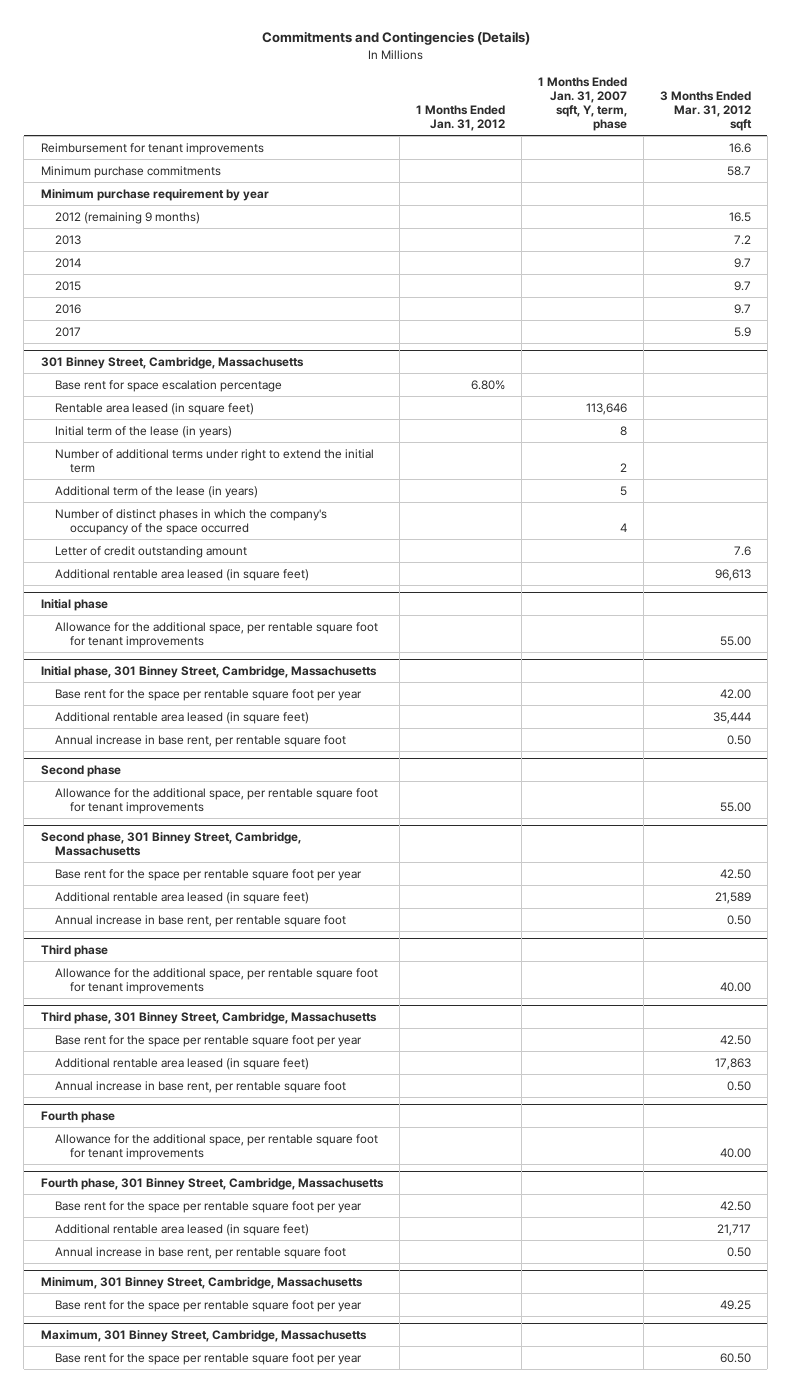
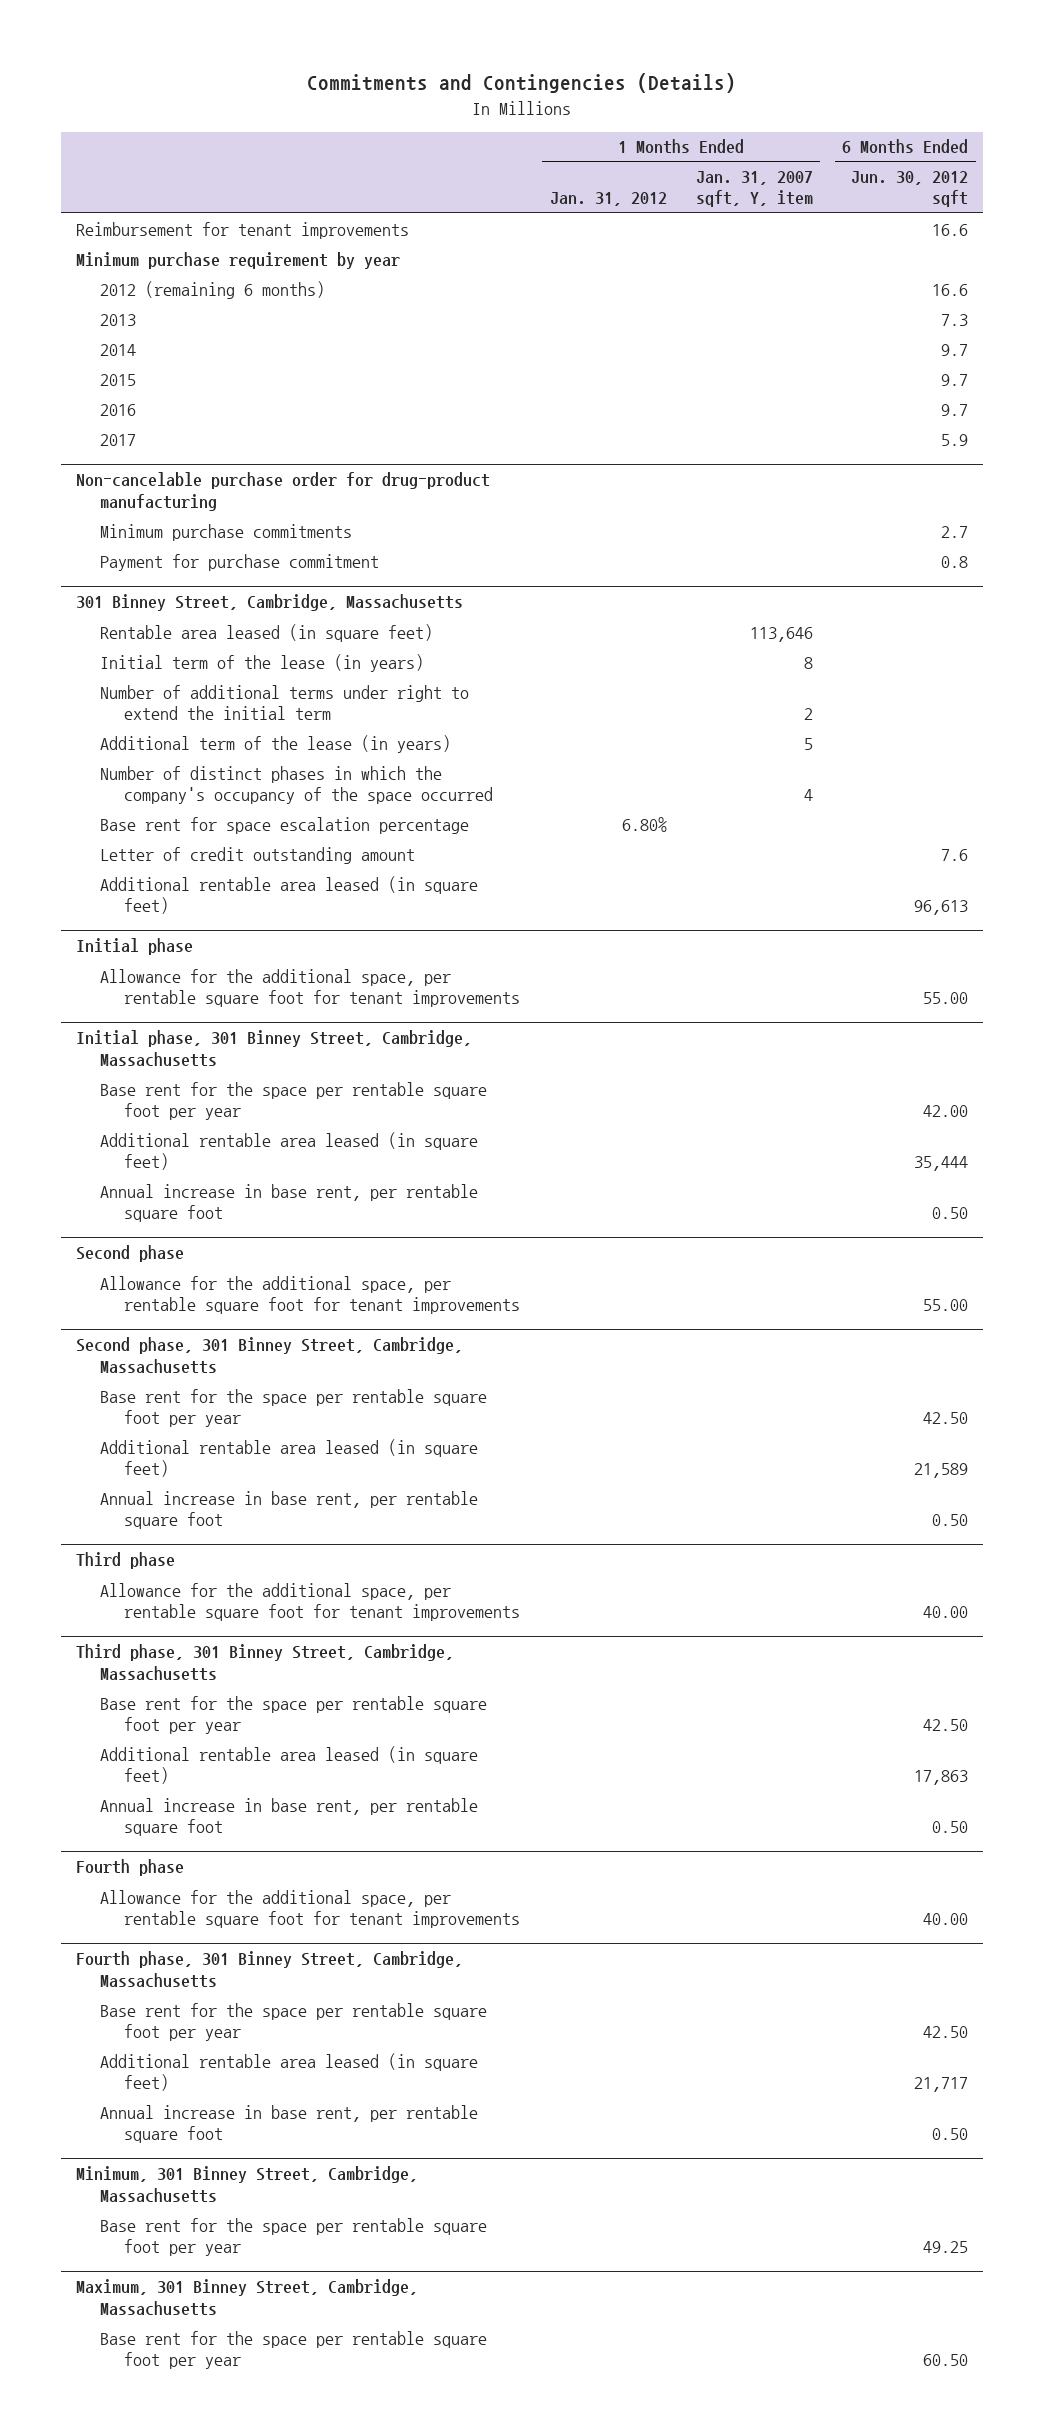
- | 1 Months Ended Jan. 31, 2012 | 1 Months Ended Jan. 31, 2007 sqft, Y, term, phase | 3 Months Ended Mar. 31, 2012 sqft
+ | 1 Months Ended Jan. 31, 2012 | 1 Months Ended Jan. 31, 2007 sqft, Y, item | 6 Months Ended Jun. 30, 2012 sqft
- Minimum purchase commitments | | | 58.7
- 2012 (remaining 9 months) | | | 16.5
+ 2012 (remaining 6 months) | | | 16.6
+ Non-cancelable purchase order for drug-product manufacturing
+ Minimum purchase commitments | | | 2.7
+ Payment for purchase commitment | | | 0.8
@ 301 Binney Street, Cambridge, Massachusetts
moved down: Base rent for space escalation percentage | 6.80% | |

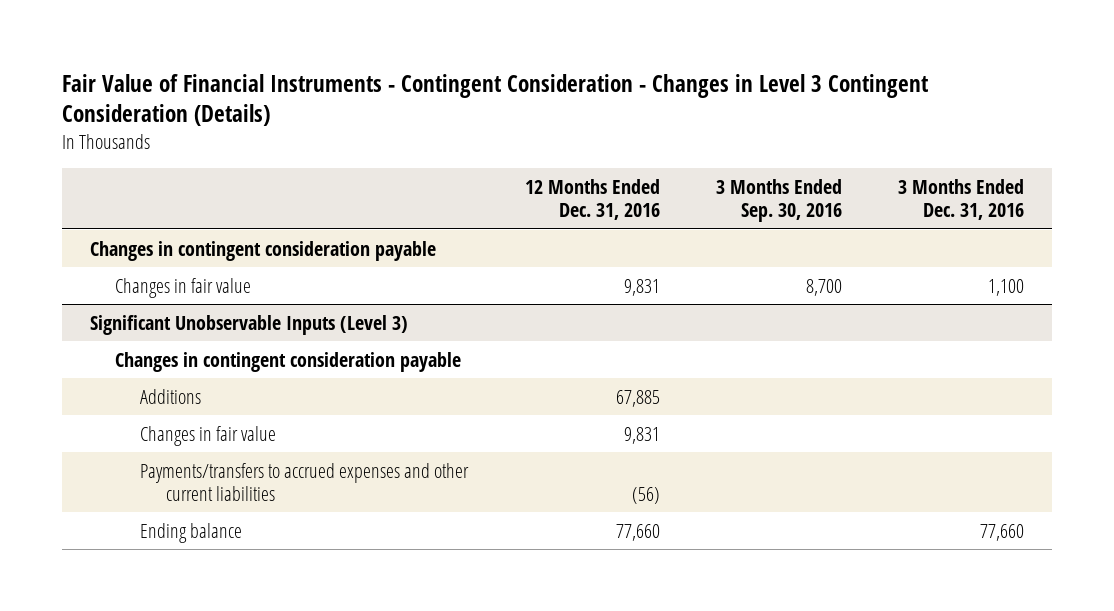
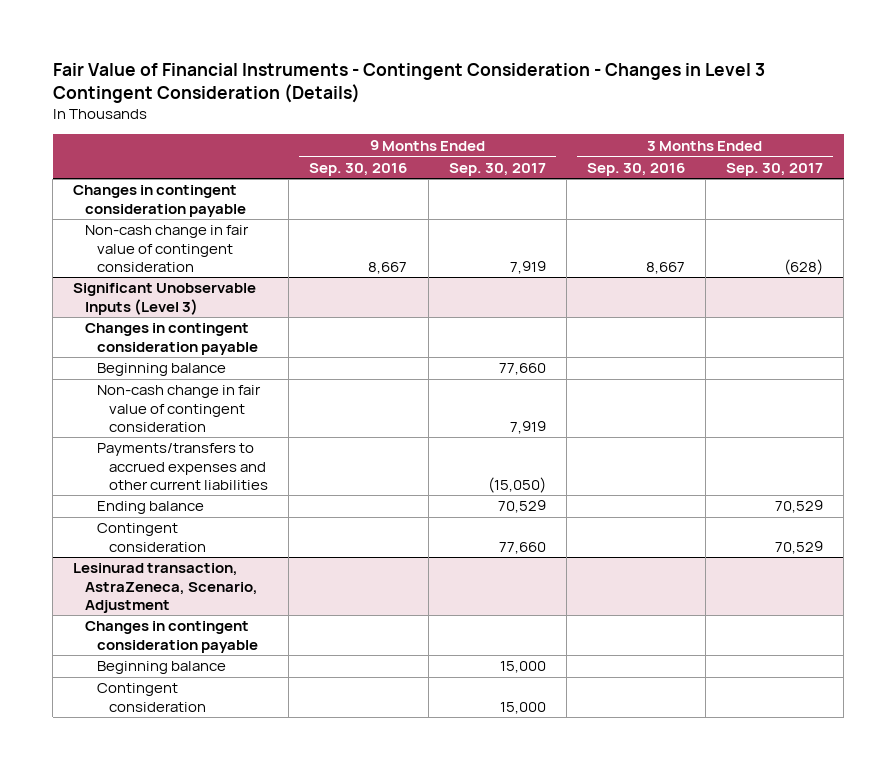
- | 12 Months Ended Dec. 31, 2016 | 3 Months Ended Sep. 30, 2016 | 3 Months Ended Dec. 31, 2016
+ | 9 Months Ended Sep. 30, 2016 | 9 Months Ended Sep. 30, 2017 | 3 Months Ended Sep. 30, 2016 | 3 Months Ended Sep. 30, 2017
- Changes in fair value | 9,831 | 8,700 | 1,100
+ Non-cash change in fair value of contingent consideration | 8,667 | 7,919 | 8,667 | (628)
@ Significant Unobservable Inputs (Level 3)
- Additions | 67,885 | |
- Changes in fair value | 9,831 | |
+ Beginning balance | | 77,660 | |
+ Non-cash change in fair value of contingent consideration | | 7,919 | |
+ Contingent consideration | | 77,660 | | 70,529
+ Lesinurad transaction, AstraZeneca, Scenario, Adjustment
+ Changes in contingent consideration payable
+ Beginning balance | | 15,000 | |
+ Contingent consideration | | 15,000 | |

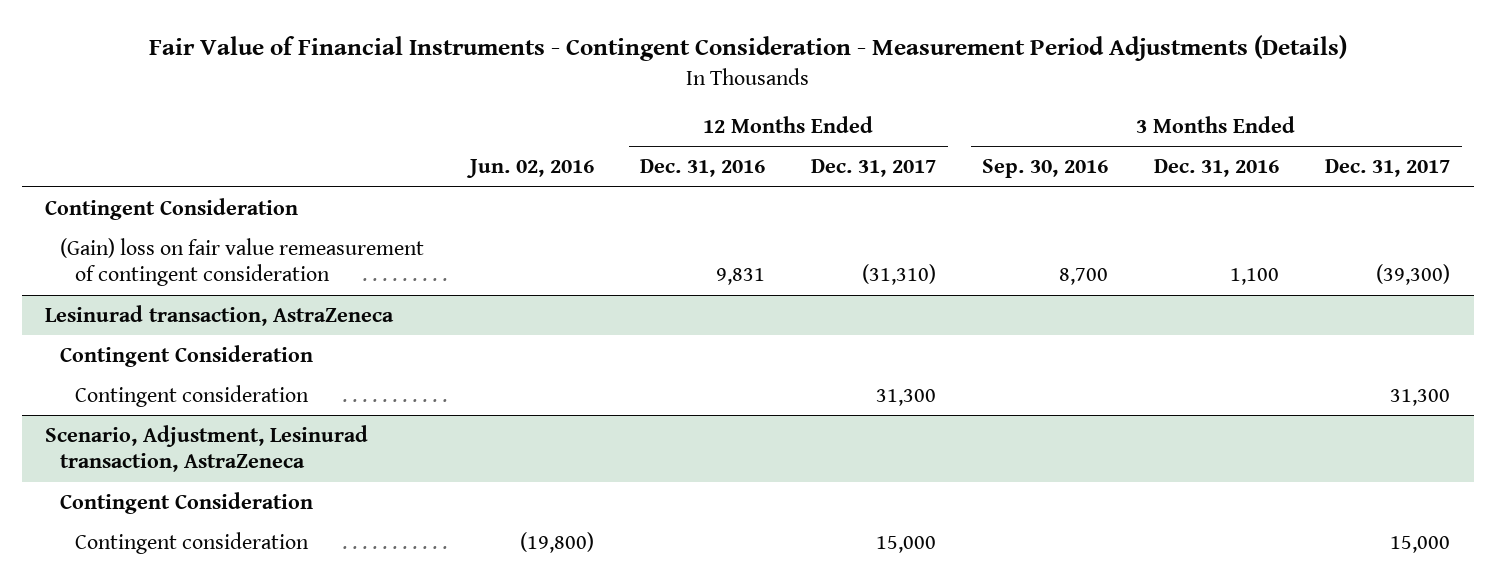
- Fair Value of Financial Instruments - Contingent Consideration - Changes in Level 3 Contingent Consideration (Details)
+ Fair Value of Financial Instruments - Contingent Consideration - Measurement Period Adjustments (Details)
- | 9 Months Ended Sep. 30, 2016 | 9 Months Ended Sep. 30, 2017 | 3 Months Ended Sep. 30, 2016 | 3 Months Ended Sep. 30, 2017
+ | Jun. 02, 2016 | 12 Months Ended Dec. 31, 2016 | 12 Months Ended Dec. 31, 2017 | 3 Months Ended Sep. 30, 2016 | 3 Months Ended Dec. 31, 2016 | 3 Months Ended Dec. 31, 2017
- Changes in contingent consideration payable
- Non-cash change in fair value of contingent consideration | 8,667 | 7,919 | 8,667 | (628)
- Significant Unobservable Inputs (Level 3)
- Changes in contingent consideration payable
- Beginning balance | | 77,660 | |
- Non-cash change in fair value of contingent consideration | | 7,919 | |
- Payments/transfers to accrued expenses and other current liabilities | | (15,050) | |
- Ending balance | | 70,529 | | 70,529
- Contingent consideration | | 77,660 | | 70,529
- Lesinurad transaction, AstraZeneca, Scenario, Adjustment
- Changes in contingent consideration payable
- Beginning balance | | 15,000 | |
+ Contingent Consideration
+ (Gain) loss on fair value remeasurement of contingent consideration | | 9,831 | (31,310) | 8,700 | 1,100 | (39,300)
+ Lesinurad transaction, AstraZeneca
+ Contingent Consideration
+ Contingent consideration | | | 31,300 | | | 31,300
+ Scenario, Adjustment, Lesinurad transaction, AstraZeneca
+ Contingent Consideration

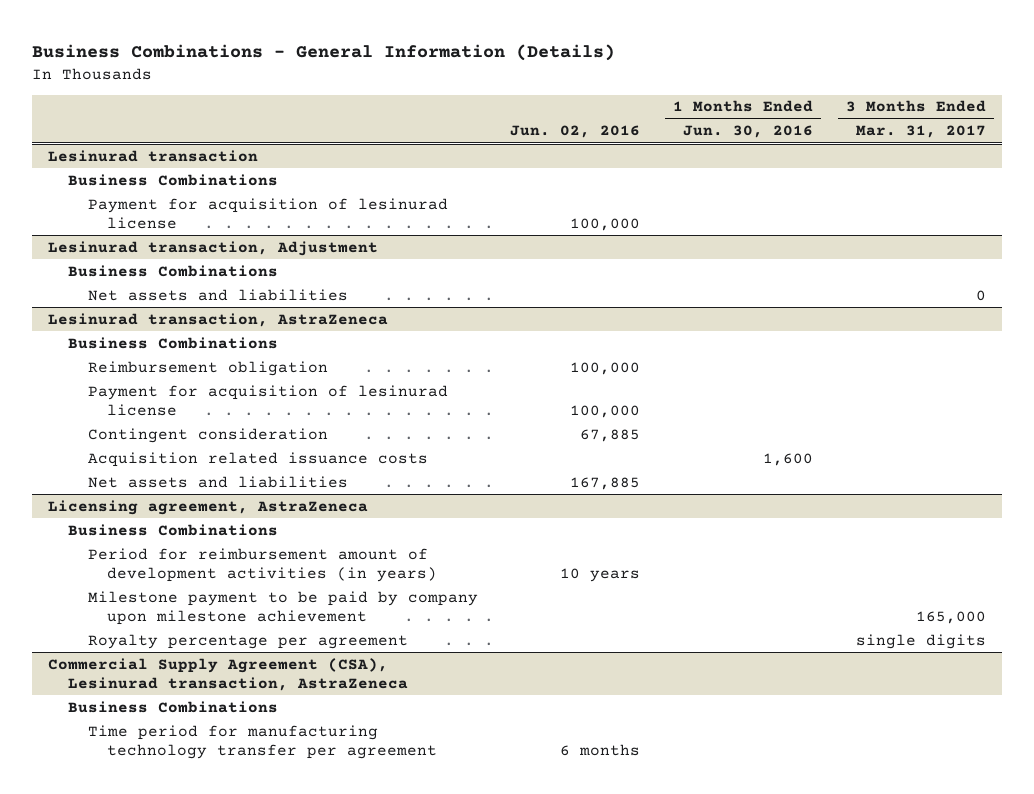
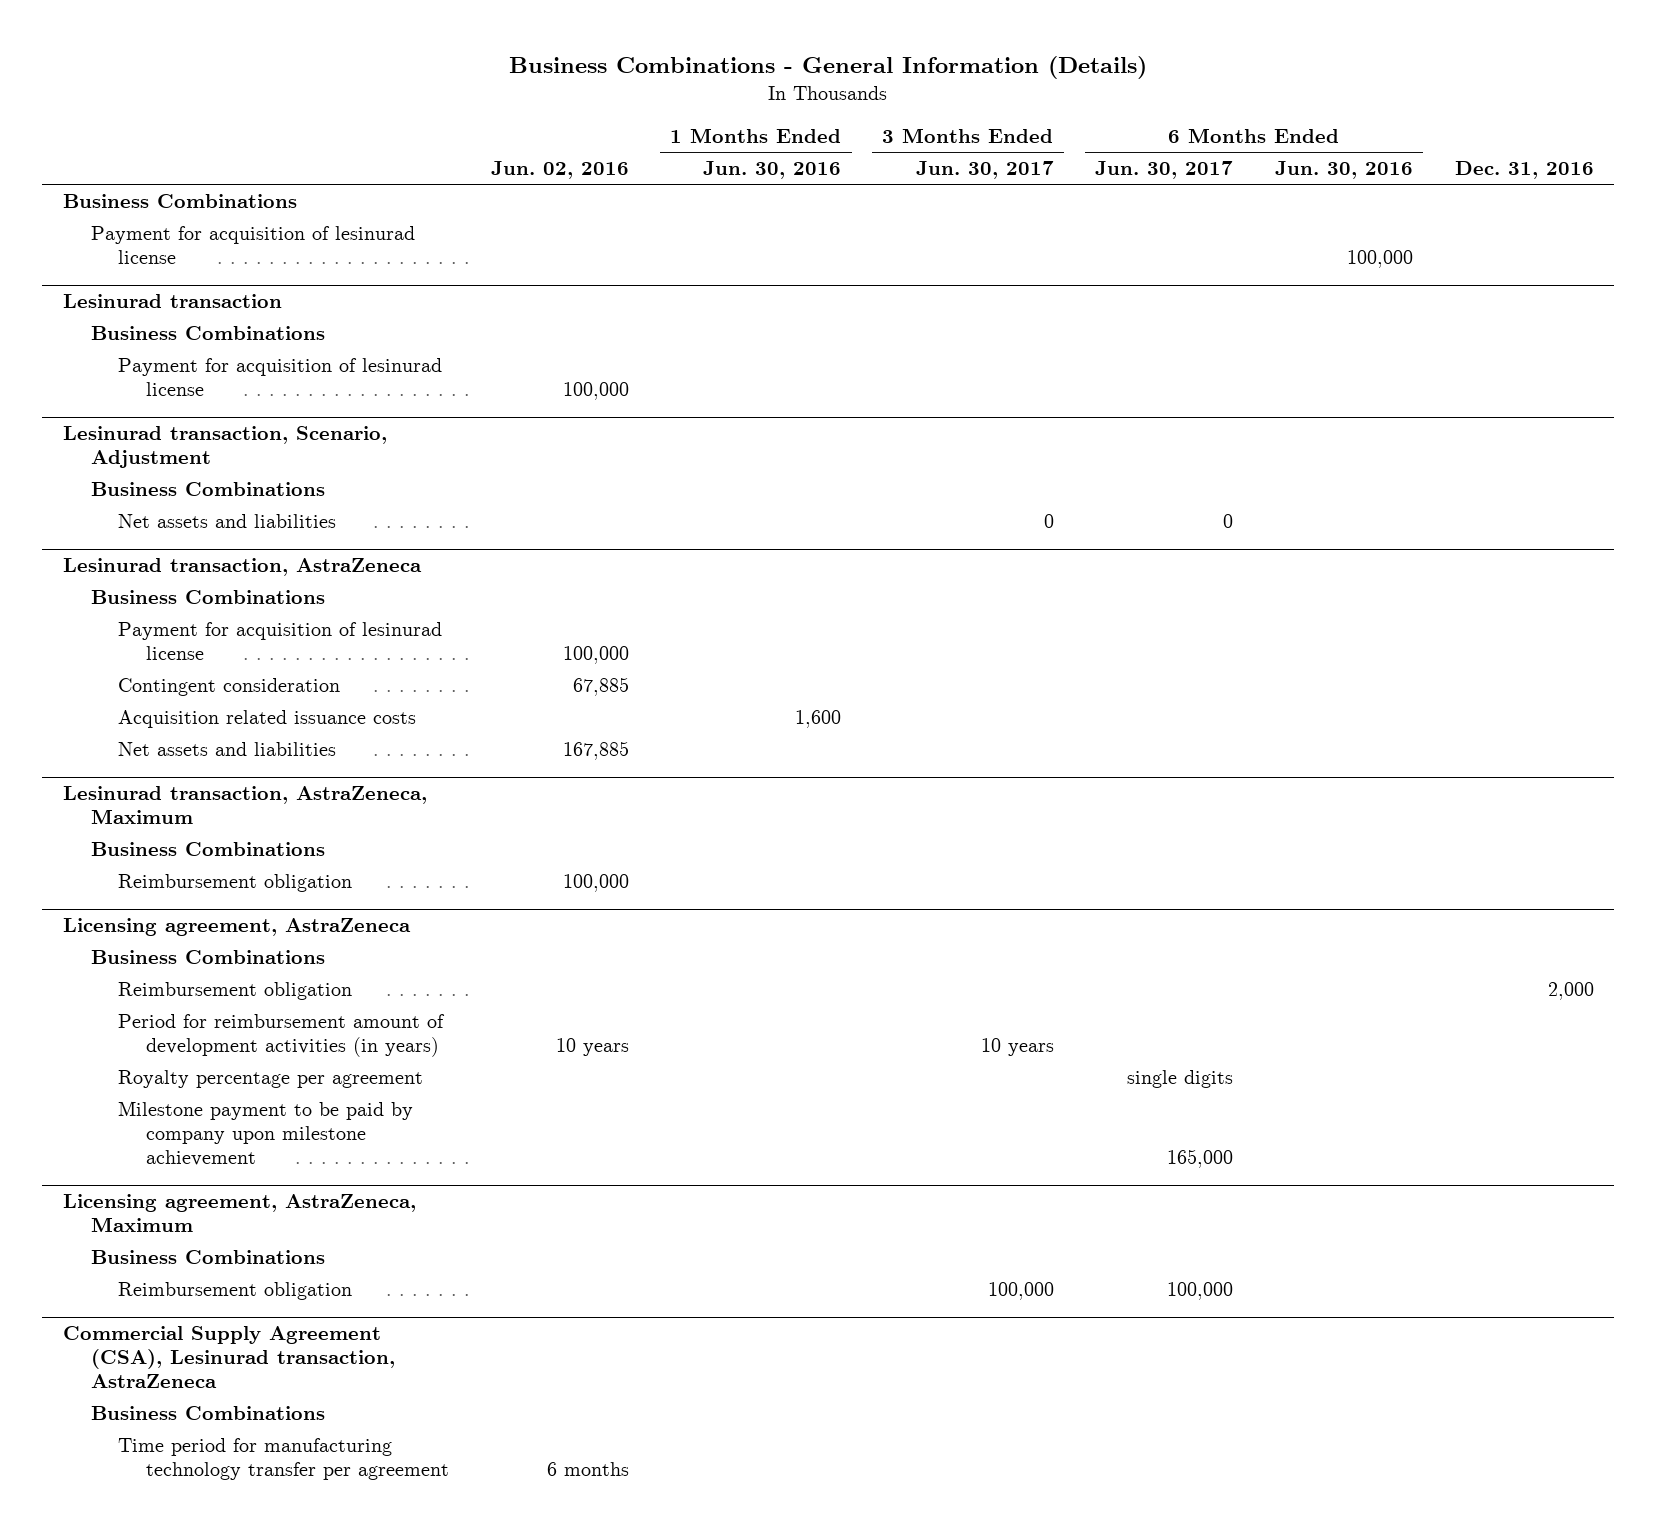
- | Jun. 02, 2016 | 1 Months Ended Jun. 30, 2016 | 3 Months Ended Mar. 31, 2017
+ | Jun. 02, 2016 | 1 Months Ended Jun. 30, 2016 | 3 Months Ended Jun. 30, 2017 | 6 Months Ended Jun. 30, 2017 | 6 Months Ended Jun. 30, 2016 | Dec. 31, 2016
+ Business Combinations
+ Payment for acquisition of lesinurad license | | | | | 100,000 |
- Lesinurad transaction, Adjustment
+ Lesinurad transaction, Scenario, Adjustment
@ Lesinurad transaction, AstraZeneca
- Reimbursement obligation | 100,000 | |
+ Lesinurad transaction, AstraZeneca, Maximum
+ Business Combinations
+ Reimbursement obligation | 100,000 | | | | |
@ Licensing agreement, AstraZeneca
+ Reimbursement obligation | | | | | | 2,000
moved down: Milestone payment to be paid by company upon milestone achievement | | | | 165,000 | |
+ Licensing agreement, AstraZeneca, Maximum
+ Business Combinations
+ Reimbursement obligation | | | 100,000 | 100,000 | |

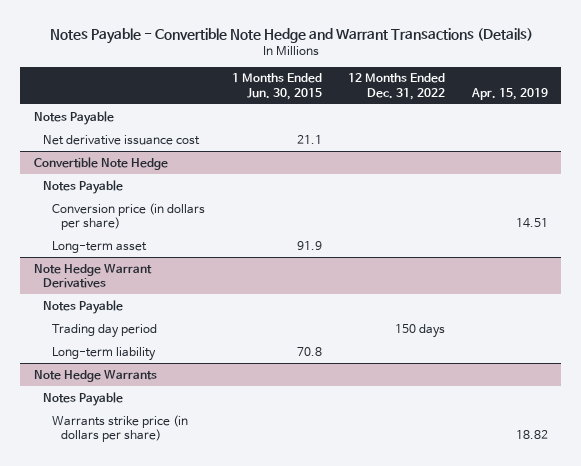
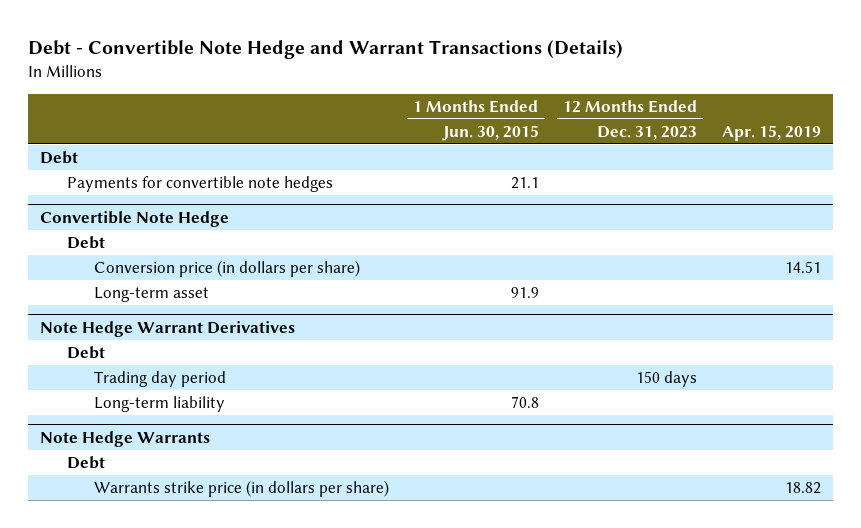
- Notes Payable - Convertible Note Hedge and Warrant Transactions (Details)
+ Debt - Convertible Note Hedge and Warrant Transactions (Details)
- | 1 Months Ended Jun. 30, 2015 | 12 Months Ended Dec. 31, 2022 | Apr. 15, 2019
+ | 1 Months Ended Jun. 30, 2015 | 12 Months Ended Dec. 31, 2023 | Apr. 15, 2019
- Notes Payable
- Net derivative issuance cost | 21.1 | |
+ Debt
+ Payments for convertible note hedges | 21.1 | |
@ Convertible Note Hedge
- Notes Payable
+ Debt
@ Note Hedge Warrant Derivatives
- Notes Payable
+ Debt
@ Note Hedge Warrants
- Notes Payable
+ Debt

